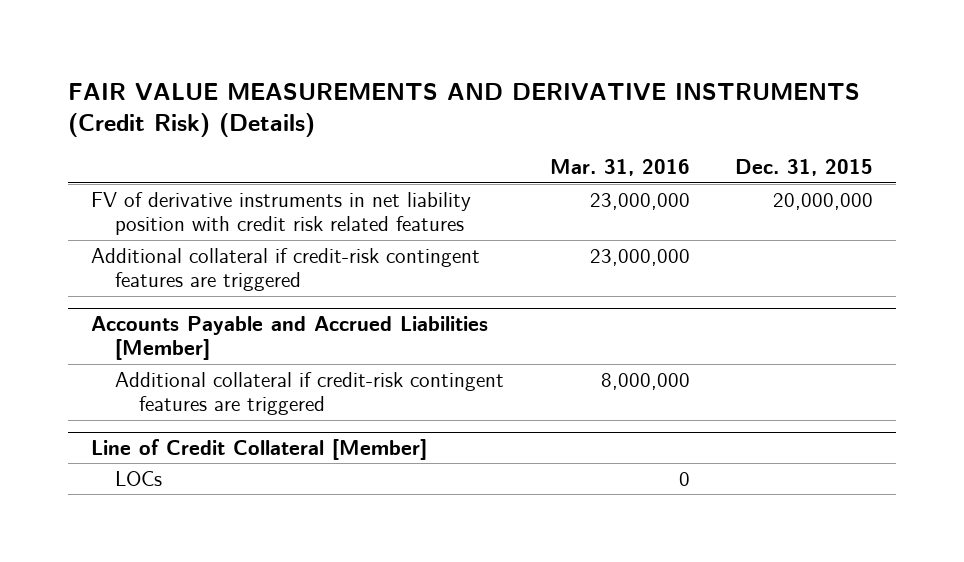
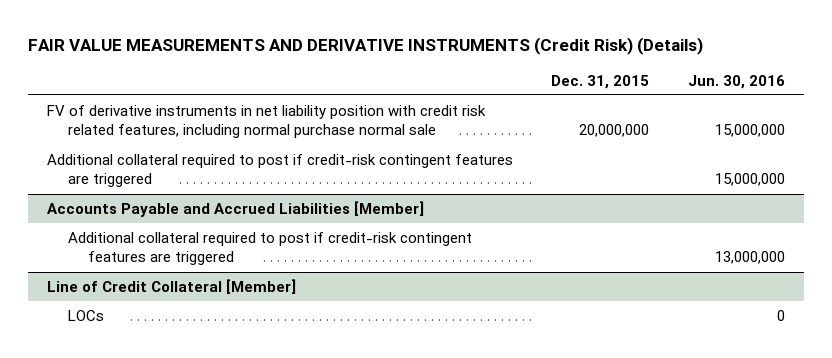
- | Mar. 31, 2016 | Dec. 31, 2015
+ | Dec. 31, 2015 | Jun. 30, 2016
- FV of derivative instruments in net liability position with credit risk related features | 23,000,000 | 20,000,000
- Additional collateral if credit-risk contingent features are triggered | 23,000,000 |
+ FV of derivative instruments in net liability position with credit risk related features, including normal purchase normal sale | 20,000,000 | 15,000,000
+ Additional collateral required to post if credit-risk contingent features are triggered | | 15,000,000
@ Accounts Payable and Accrued Liabilities [Member]
- Additional collateral if credit-risk contingent features are triggered | 8,000,000 |
+ Additional collateral required to post if credit-risk contingent features are triggered | | 13,000,000

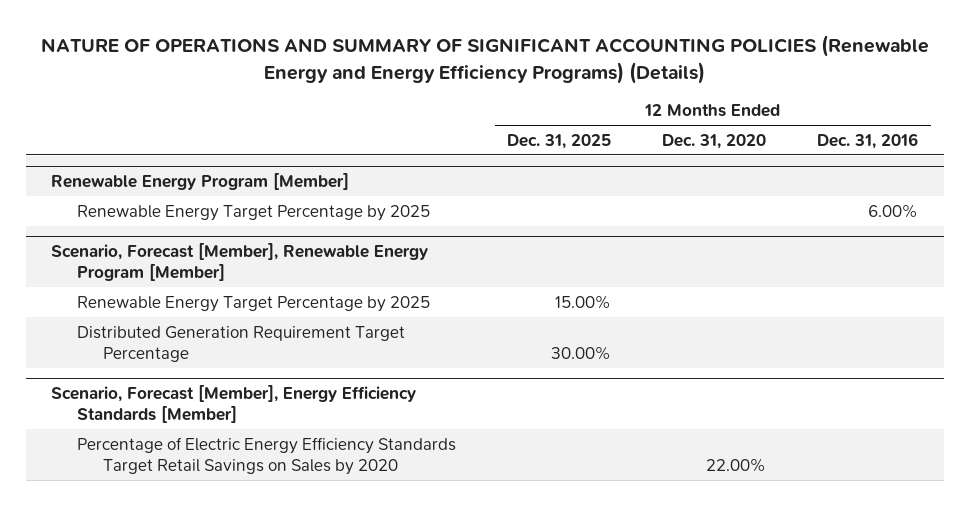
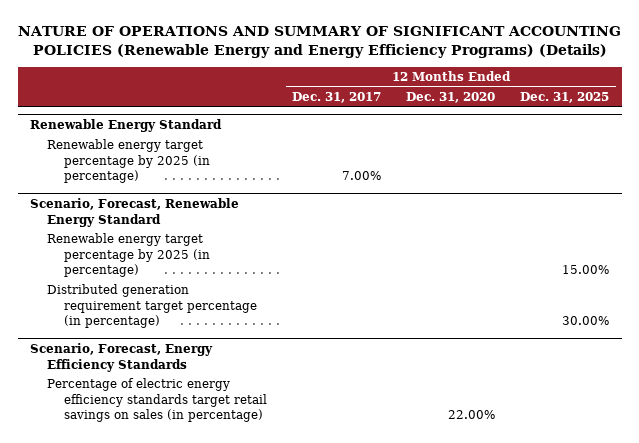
- | 12 Months Ended Dec. 31, 2025 | 12 Months Ended Dec. 31, 2020 | 12 Months Ended Dec. 31, 2016
+ | 12 Months Ended Dec. 31, 2017 | 12 Months Ended Dec. 31, 2020 | 12 Months Ended Dec. 31, 2025
- Renewable Energy Program [Member]
- Renewable Energy Target Percentage by 2025 | | | 6.00%
- Scenario, Forecast [Member], Renewable Energy Program [Member]
- Renewable Energy Target Percentage by 2025 | 15.00% | |
- Distributed Generation Requirement Target Percentage | 30.00% | |
- Scenario, Forecast [Member], Energy Efficiency Standards [Member]
- Percentage of Electric Energy Efficiency Standards Target Retail Savings on Sales by 2020 | | 22.00% |
+ Renewable Energy Standard
+ Renewable energy target percentage by 2025 (in percentage) | 7.00% | |
+ Scenario, Forecast, Renewable Energy Standard
+ Renewable energy target percentage by 2025 (in percentage) | | | 15.00%
+ Distributed generation requirement target percentage (in percentage) | | | 30.00%
+ Scenario, Forecast, Energy Efficiency Standards
+ Percentage of electric energy efficiency standards target retail savings on sales (in percentage) | | 22.00% |

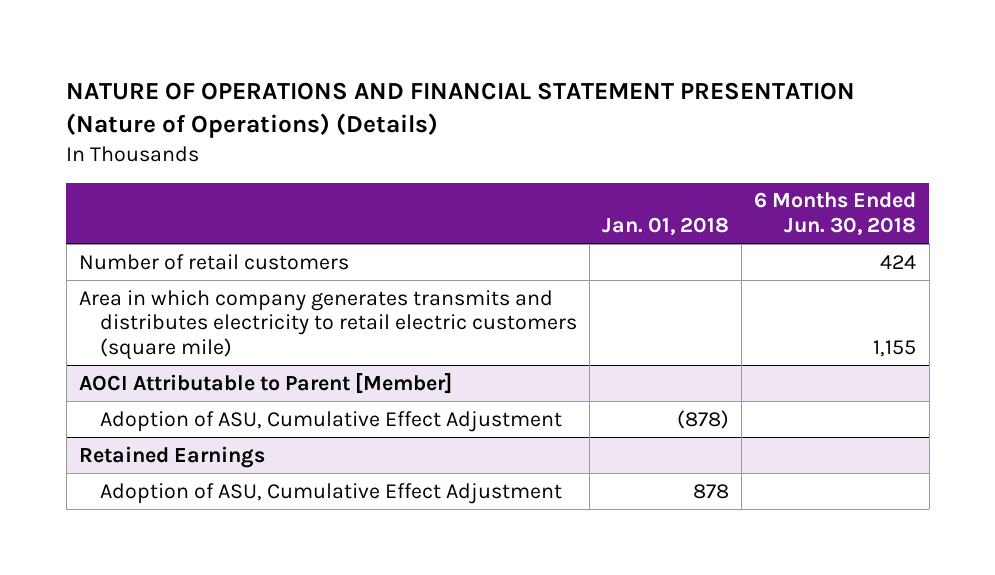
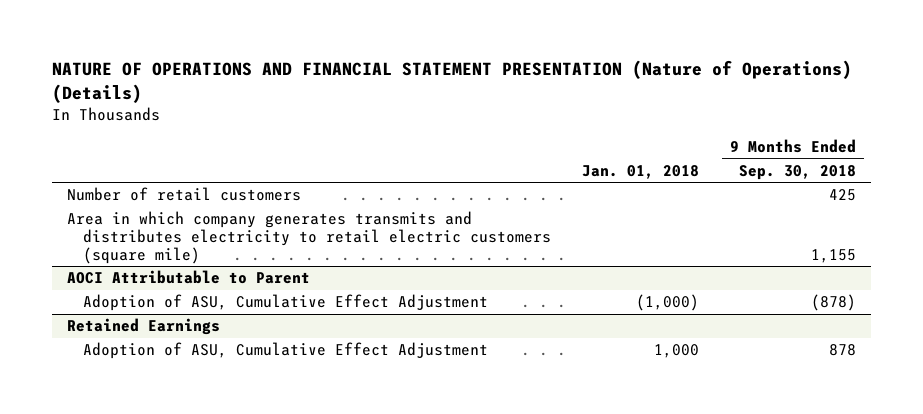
- | Jan. 01, 2018 | 6 Months Ended Jun. 30, 2018
+ | Jan. 01, 2018 | 9 Months Ended Sep. 30, 2018
- AOCI Attributable to Parent [Member]
- Adoption of ASU, Cumulative Effect Adjustment | (878) |
+ AOCI Attributable to Parent
+ Adoption of ASU, Cumulative Effect Adjustment | (1,000) | (878)
@ Retained Earnings
- Adoption of ASU, Cumulative Effect Adjustment | 878 |
+ Adoption of ASU, Cumulative Effect Adjustment | 1,000 | 878

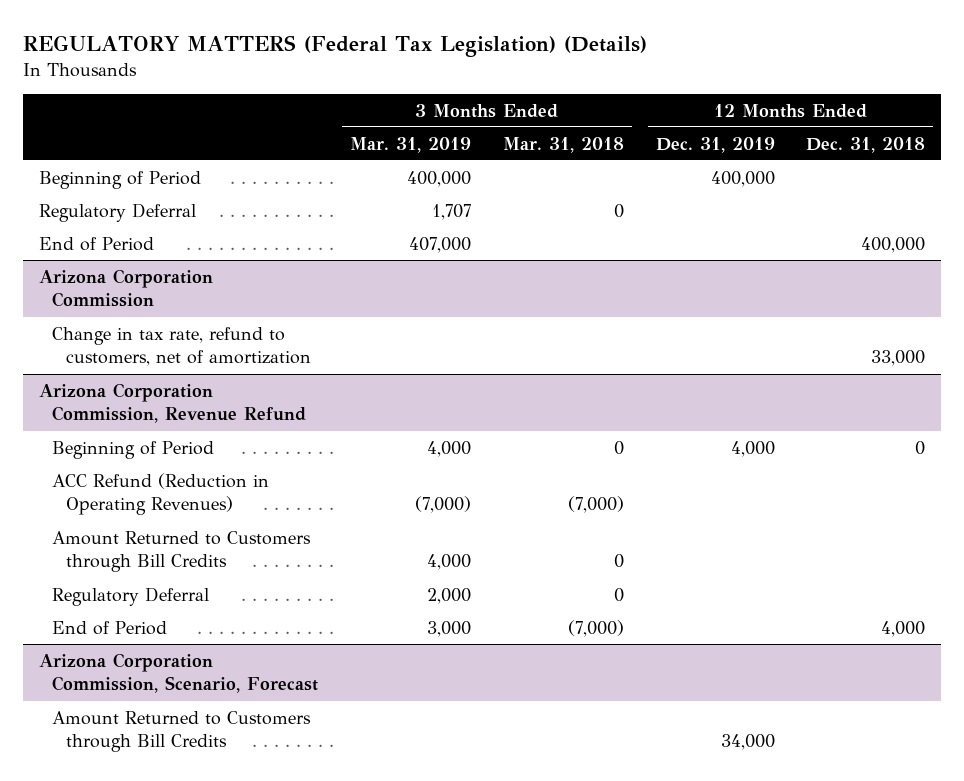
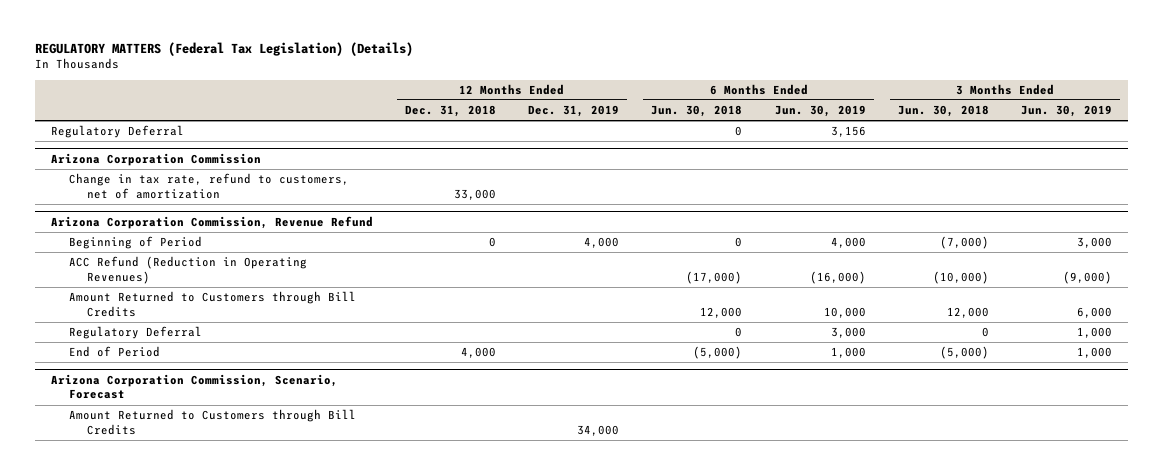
- | 3 Months Ended Mar. 31, 2019 | 3 Months Ended Mar. 31, 2018 | 12 Months Ended Dec. 31, 2019 | 12 Months Ended Dec. 31, 2018
+ | 12 Months Ended Dec. 31, 2018 | 12 Months Ended Dec. 31, 2019 | 6 Months Ended Jun. 30, 2018 | 6 Months Ended Jun. 30, 2019 | 3 Months Ended Jun. 30, 2018 | 3 Months Ended Jun. 30, 2019
- Beginning of Period | 400,000 | | 400,000 |
- End of Period | 407,000 | | | 400,000

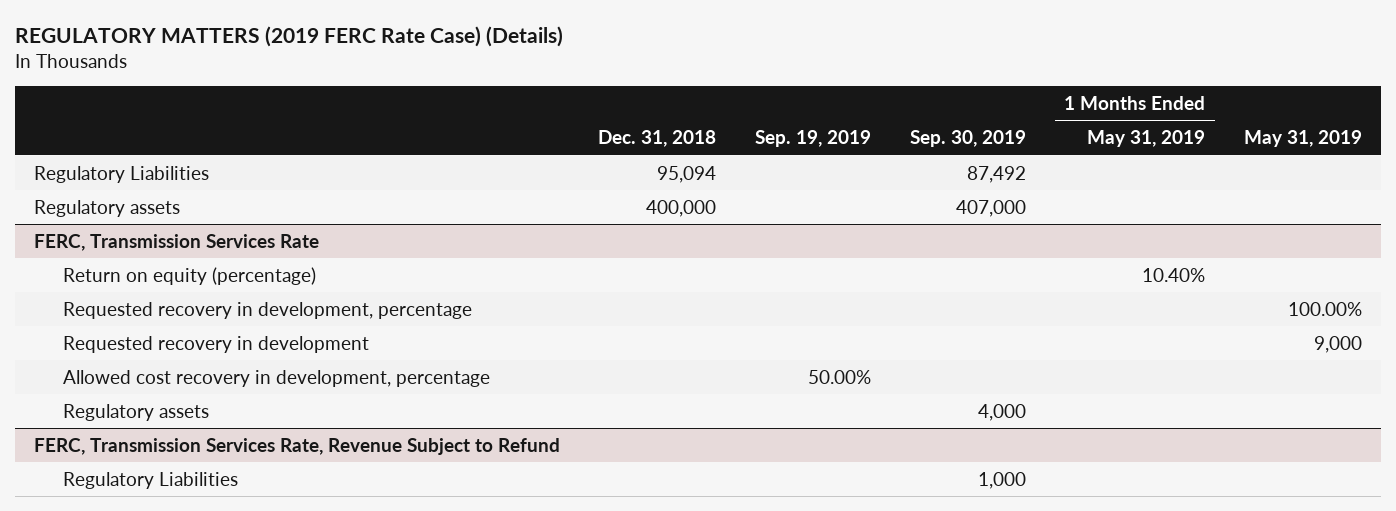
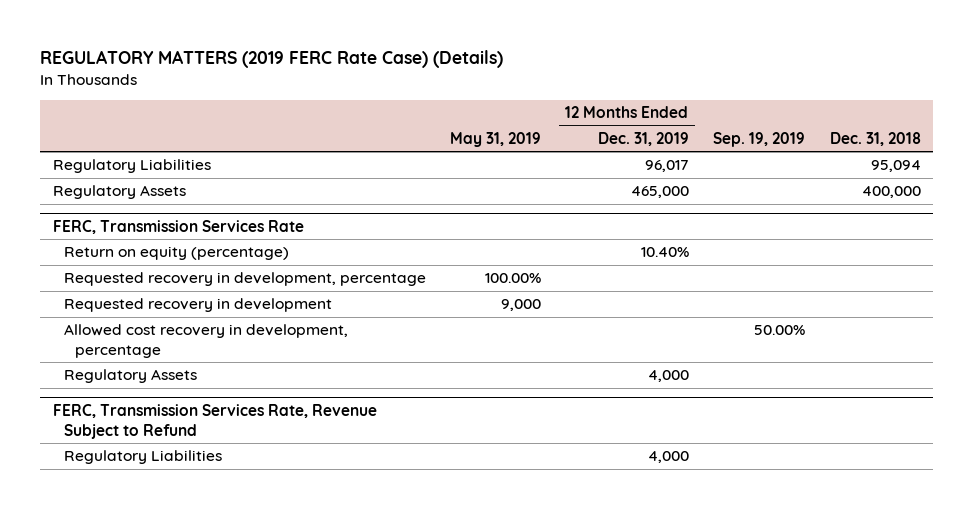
- | Dec. 31, 2018 | Sep. 19, 2019 | Sep. 30, 2019 | 1 Months Ended May 31, 2019 | May 31, 2019
+ | May 31, 2019 | 12 Months Ended Dec. 31, 2019 | Sep. 19, 2019 | Dec. 31, 2018
- Regulatory assets | 400,000 | | 407,000 | |
+ Regulatory Assets | | 465,000 | | 400,000
@ FERC, Transmission Services Rate
- Regulatory assets | | | 4,000 | |
+ Regulatory Assets | | 4,000 | |

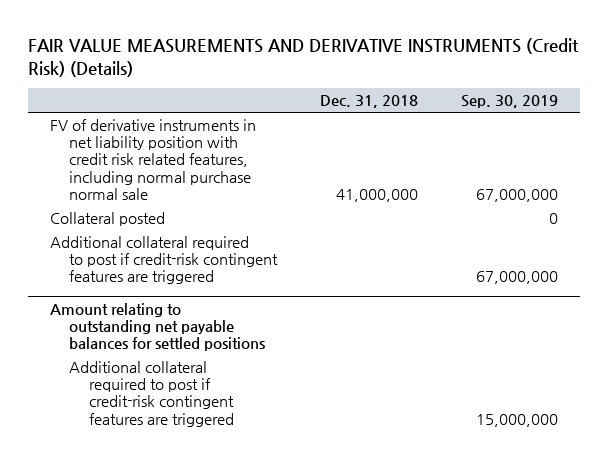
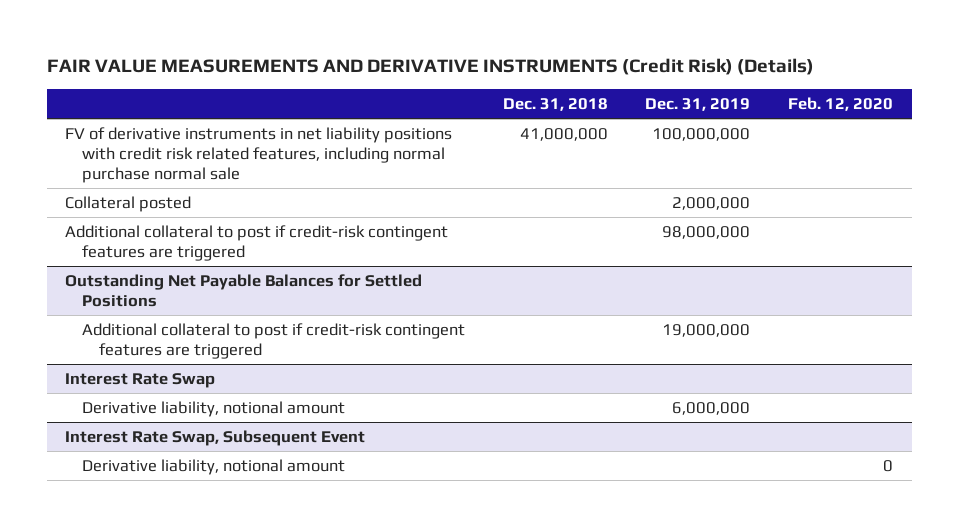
- | Dec. 31, 2018 | Sep. 30, 2019
+ | Dec. 31, 2018 | Dec. 31, 2019 | Feb. 12, 2020
- FV of derivative instruments in net liability position with credit risk related features, including normal purchase normal sale | 41,000,000 | 67,000,000
+ FV of derivative instruments in net liability positions with credit risk related features, including normal purchase normal sale | 41,000,000 | 100,000,000 |
- Additional collateral required to post if credit-risk contingent features are triggered | | 67,000,000
- Amount relating to outstanding net payable balances for settled positions
- Additional collateral required to post if credit-risk contingent features are triggered | | 15,000,000
+ Additional collateral to post if credit-risk contingent features are triggered | | 98,000,000 |
+ Outstanding Net Payable Balances for Settled Positions
+ Additional collateral to post if credit-risk contingent features are triggered | | 19,000,000 |
+ Interest Rate Swap
+ Derivative liability, notional amount | | 6,000,000 |
+ Interest Rate Swap, Subsequent Event
+ Derivative liability, notional amount | | | 0

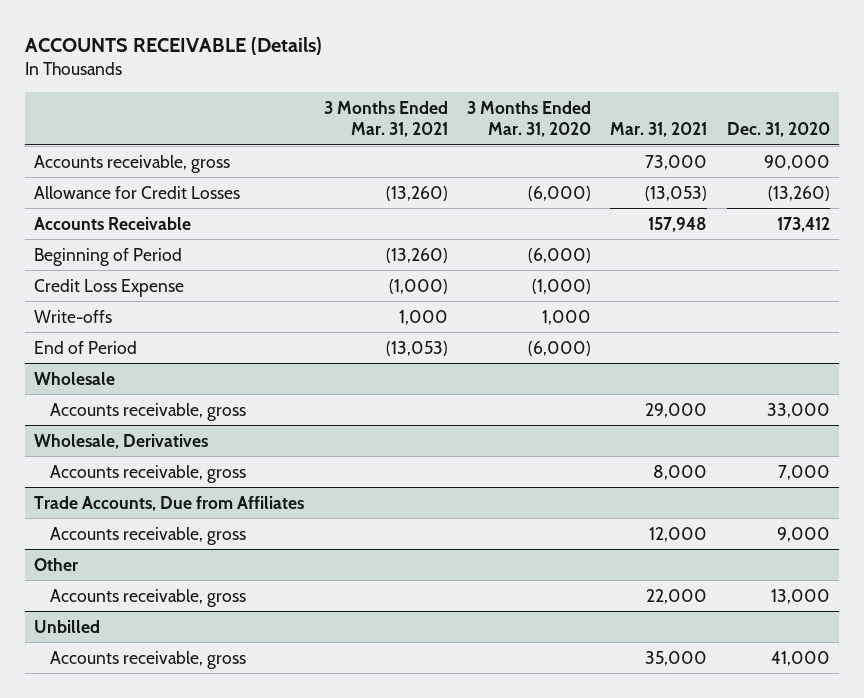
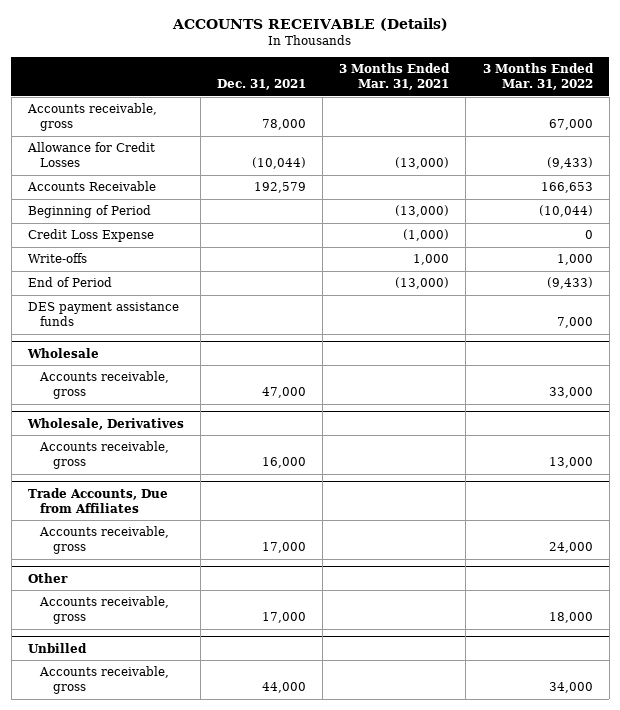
- | 3 Months Ended Mar. 31, 2021 | 3 Months Ended Mar. 31, 2020 | Mar. 31, 2021 | Dec. 31, 2020
+ | Dec. 31, 2021 | 3 Months Ended Mar. 31, 2021 | 3 Months Ended Mar. 31, 2022
- Allowance for Credit Losses | (13,260) | (6,000) | (13,053) | (13,260)
+ Allowance for Credit Losses | (10,044) | (13,000) | (9,433)
- Beginning of Period | (13,260) | (6,000) | |
+ Beginning of Period | | (13,000) | (10,044)
- End of Period | (13,053) | (6,000) | |
+ End of Period | | (13,000) | (9,433)
+ DES payment assistance funds | | | 7,000

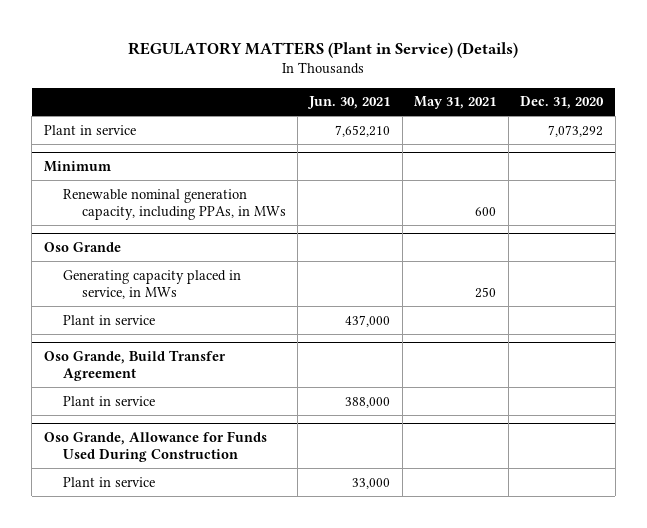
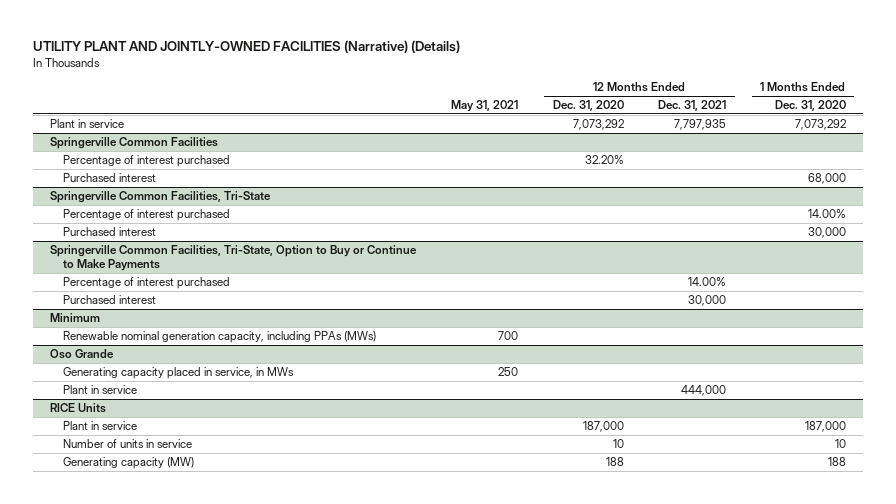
- REGULATORY MATTERS (Plant in Service) (Details)
+ UTILITY PLANT AND JOINTLY-OWNED FACILITIES (Narrative) (Details)
- | Jun. 30, 2021 | May 31, 2021 | Dec. 31, 2020
+ | May 31, 2021 | 12 Months Ended Dec. 31, 2020 | 12 Months Ended Dec. 31, 2021 | 1 Months Ended Dec. 31, 2020
+ Springerville Common Facilities
+ Percentage of interest purchased | | 32.20% | |
+ Purchased interest | | | | 68,000
+ Springerville Common Facilities, Tri-State
+ Percentage of interest purchased | | | | 14.00%
+ Purchased interest | | | | 30,000
+ Springerville Common Facilities, Tri-State, Option to Buy or Continue to Make Payments
+ Percentage of interest purchased | | | 14.00% |
+ Purchased interest | | | 30,000 |
@ Minimum
- Renewable nominal generation capacity, including PPAs, in MWs | | 600 |
+ Renewable nominal generation capacity, including PPAs (MWs) | 700 | | |
- Oso Grande, Build Transfer Agreement
- Plant in service | 388,000 | |
- Oso Grande, Allowance for Funds Used During Construction
- Plant in service | 33,000 | |
+ RICE Units
+ Plant in service | | 187,000 | | 187,000
+ Number of units in service | | 10 | | 10
+ Generating capacity (MW) | | 188 | | 188

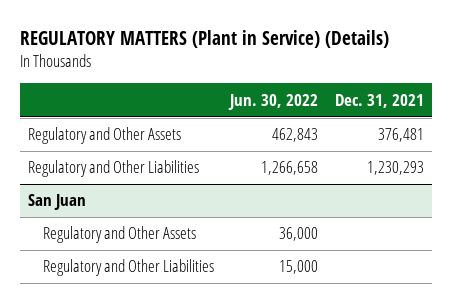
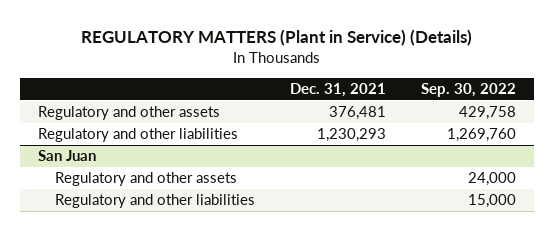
- | Jun. 30, 2022 | Dec. 31, 2021
+ | Dec. 31, 2021 | Sep. 30, 2022
- Regulatory and Other Assets | 462,843 | 376,481
- Regulatory and Other Liabilities | 1,266,658 | 1,230,293
+ Regulatory and other assets | 376,481 | 429,758
+ Regulatory and other liabilities | 1,230,293 | 1,269,760
@ San Juan
- Regulatory and Other Assets | 36,000 |
- Regulatory and Other Liabilities | 15,000 |
+ Regulatory and other assets | | 24,000
+ Regulatory and other liabilities | | 15,000

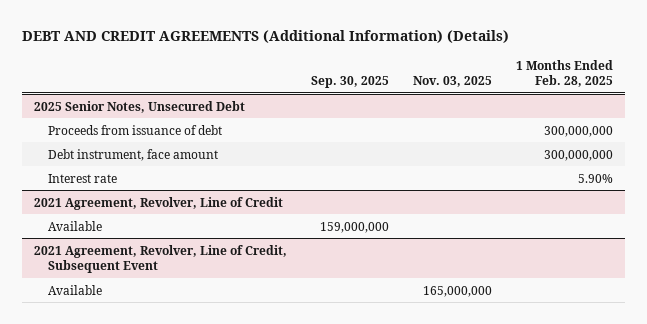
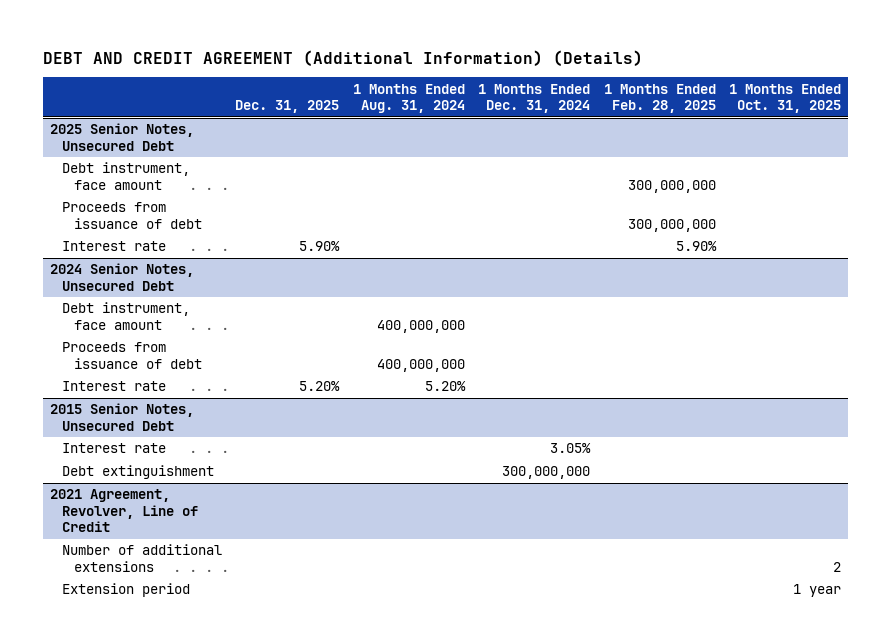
- DEBT AND CREDIT AGREEMENTS (Additional Information) (Details)
+ DEBT AND CREDIT AGREEMENT (Additional Information) (Details)
- | Sep. 30, 2025 | Nov. 03, 2025 | 1 Months Ended Feb. 28, 2025
+ | Dec. 31, 2025 | 1 Months Ended Aug. 31, 2024 | 1 Months Ended Dec. 31, 2024 | 1 Months Ended Feb. 28, 2025 | 1 Months Ended Oct. 31, 2025
@ 2025 Senior Notes, Unsecured Debt
moved down: Proceeds from issuance of debt | | | | 300,000,000 |
+ 2024 Senior Notes, Unsecured Debt
+ Debt instrument, face amount | | 400,000,000 | | |
+ Proceeds from issuance of debt | | 400,000,000 | | |
+ Interest rate | 5.20% | 5.20% | | |
+ 2015 Senior Notes, Unsecured Debt
+ Interest rate | | | 3.05% | |
+ Debt extinguishment | | | 300,000,000 | |
@ 2021 Agreement, Revolver, Line of Credit
- Available | 159,000,000 | |
- 2021 Agreement, Revolver, Line of Credit, Subsequent Event
- Available | | 165,000,000 |
@ 2021 Agreement, Revolver, Line of Credit
+ Number of additional extensions | | | | | 2
+ Extension period | | | | | 1 year

